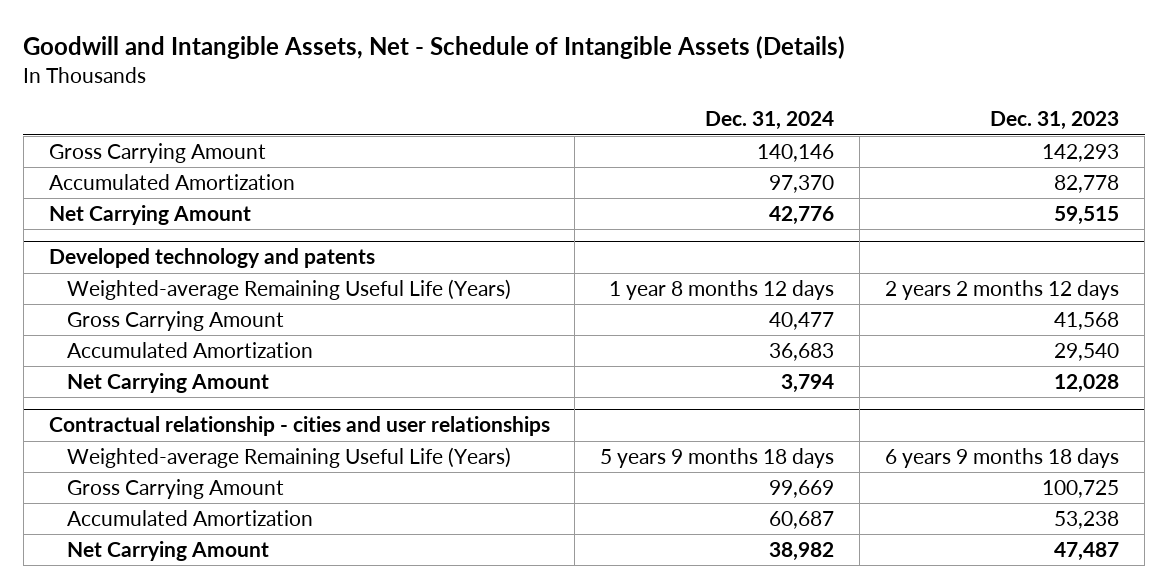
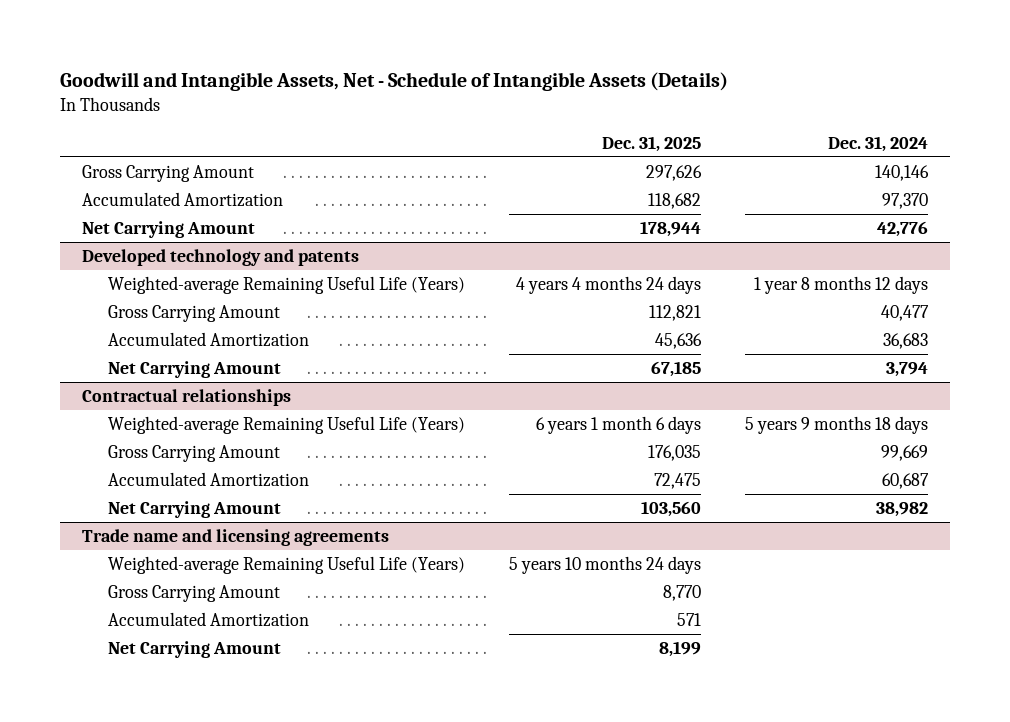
- | Dec. 31, 2024 | Dec. 31, 2023
+ | Dec. 31, 2025 | Dec. 31, 2024
- Contractual relationship - cities and user relationships
+ Contractual relationships
+ Trade name and licensing agreements
+ Weighted-average Remaining Useful Life (Years) | 5 years 10 months 24 days |
+ Gross Carrying Amount | 8,770 |
+ Accumulated Amortization | 571 |
+ Net Carrying Amount | 8,199 |

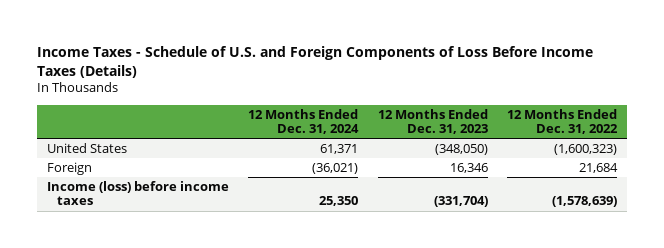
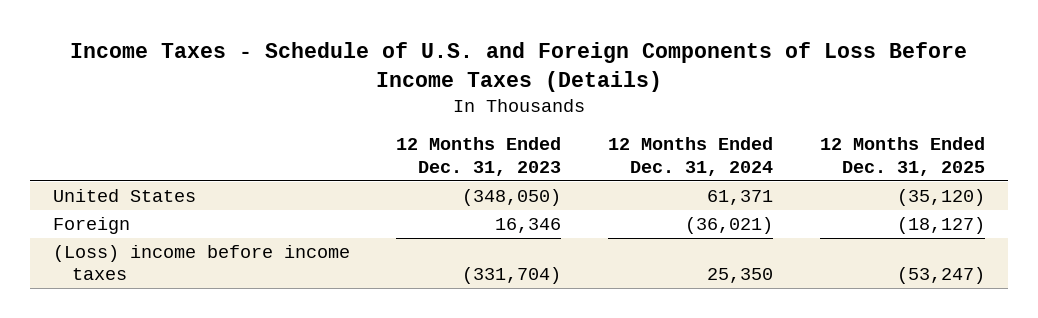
- | 12 Months Ended Dec. 31, 2024 | 12 Months Ended Dec. 31, 2023 | 12 Months Ended Dec. 31, 2022
+ | 12 Months Ended Dec. 31, 2023 | 12 Months Ended Dec. 31, 2024 | 12 Months Ended Dec. 31, 2025
- Income (loss) before income taxes | 25,350 | (331,704) | (1,578,639)
+ (Loss) income before income taxes | (331,704) | 25,350 | (53,247)

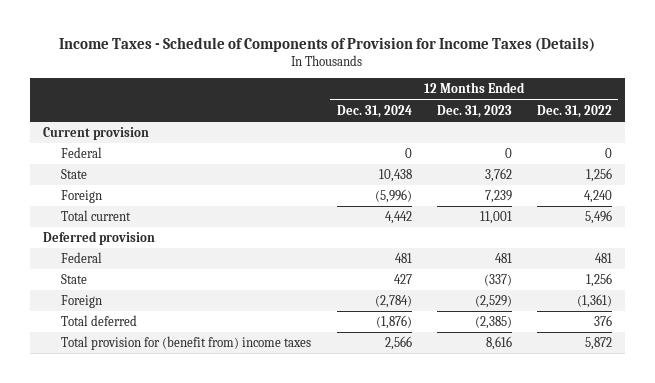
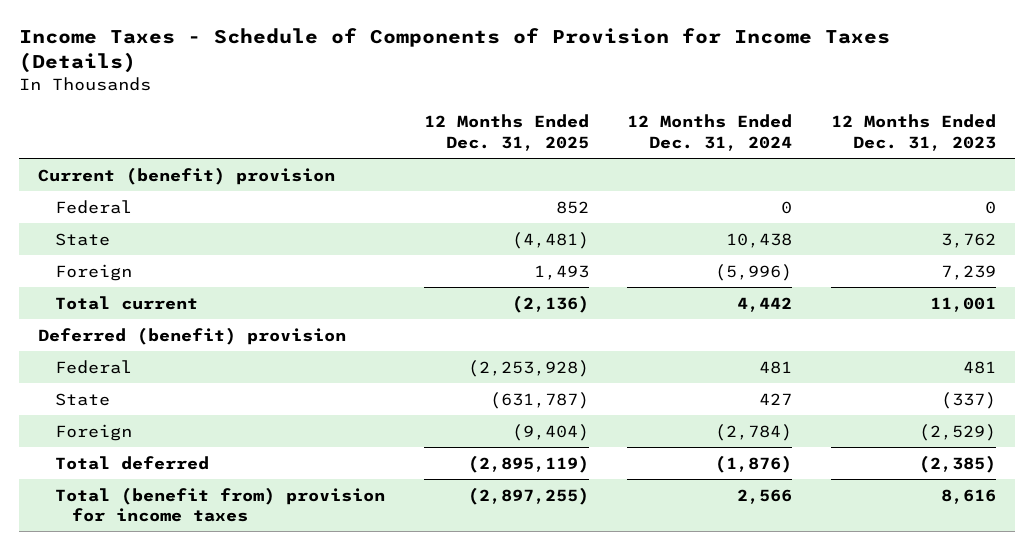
- | 12 Months Ended Dec. 31, 2024 | 12 Months Ended Dec. 31, 2023 | 12 Months Ended Dec. 31, 2022
+ | 12 Months Ended Dec. 31, 2025 | 12 Months Ended Dec. 31, 2024 | 12 Months Ended Dec. 31, 2023
- Current provision
+ Current (benefit) provision
- Deferred provision
+ Deferred (benefit) provision
- Total provision for (benefit from) income taxes | 2,566 | 8,616 | 5,872
+ Total (benefit from) provision for income taxes | (2,897,255) | 2,566 | 8,616

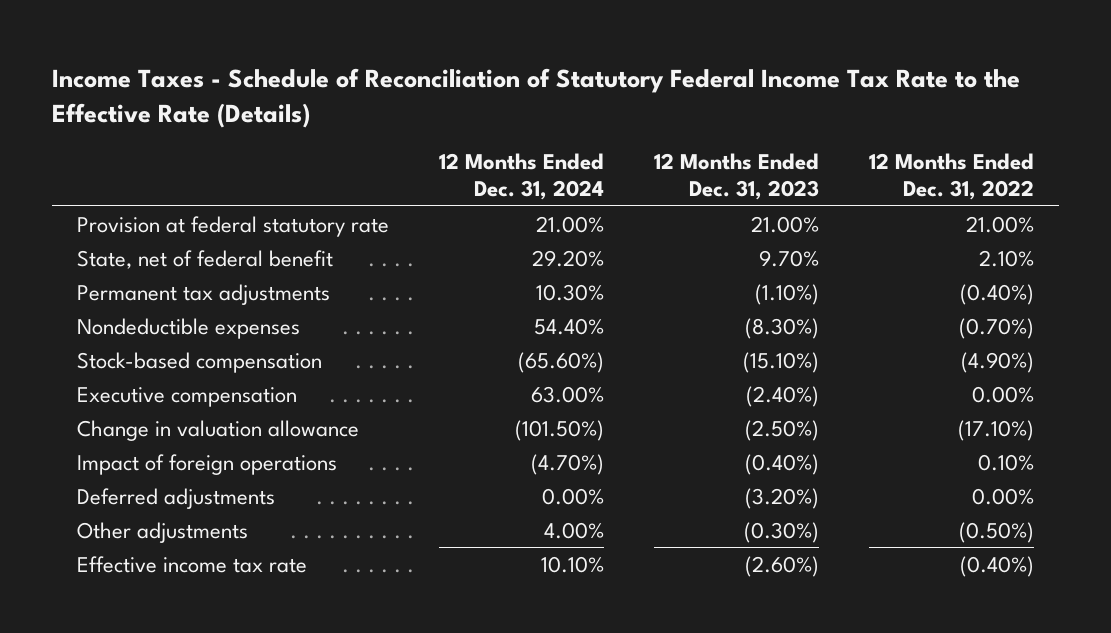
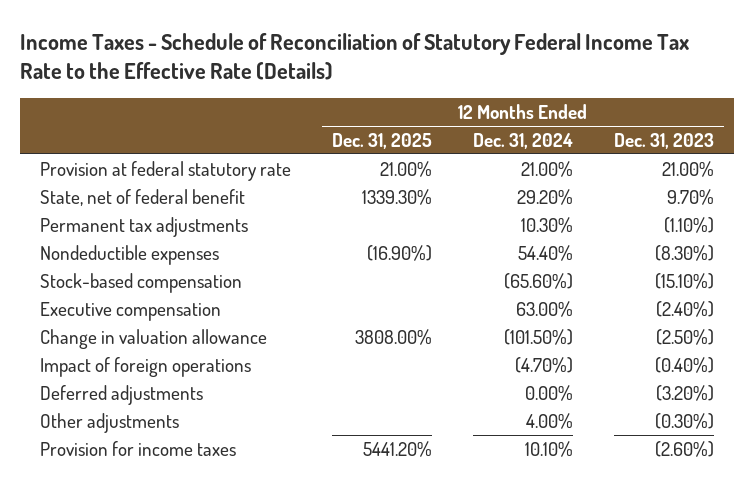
- | 12 Months Ended Dec. 31, 2024 | 12 Months Ended Dec. 31, 2023 | 12 Months Ended Dec. 31, 2022
+ | 12 Months Ended Dec. 31, 2025 | 12 Months Ended Dec. 31, 2024 | 12 Months Ended Dec. 31, 2023
- Effective income tax rate | 10.10% | (2.60%) | (0.40%)
+ Provision for income taxes | 5441.20% | 10.10% | (2.60%)

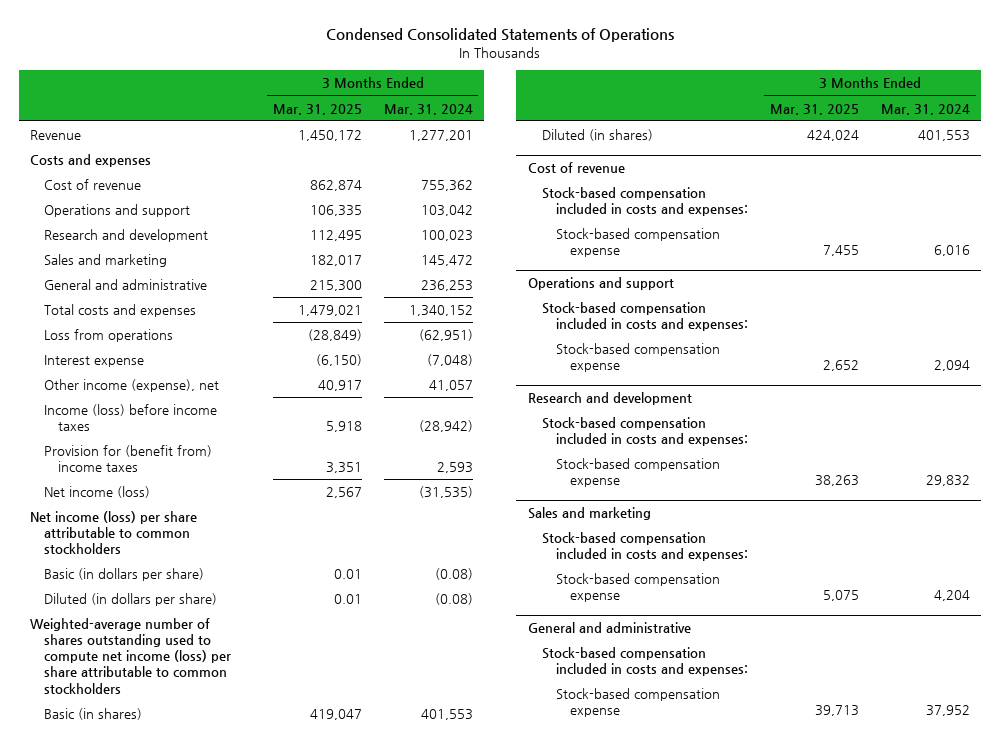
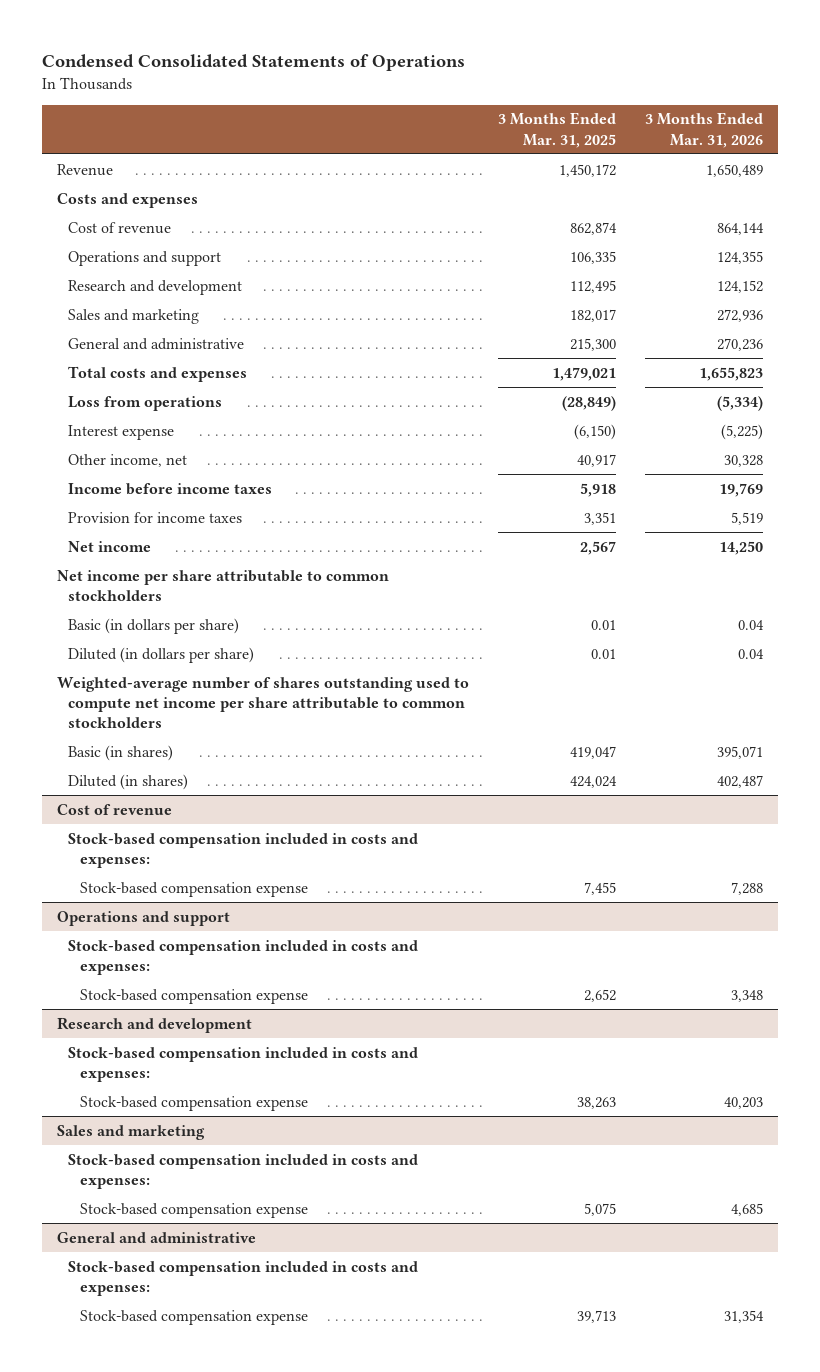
- | 3 Months Ended Mar. 31, 2025 | 3 Months Ended Mar. 31, 2024
+ | 3 Months Ended Mar. 31, 2025 | 3 Months Ended Mar. 31, 2026
- Other income (expense), net | 40,917 | 41,057
- Income (loss) before income taxes | 5,918 | (28,942)
- Provision for (benefit from) income taxes | 3,351 | 2,593
- Net income (loss) | 2,567 | (31,535)
- Net income (loss) per share attributable to common stockholders
+ Other income, net | 40,917 | 30,328
+ Income before income taxes | 5,918 | 19,769
+ Provision for income taxes | 3,351 | 5,519
+ Net income | 2,567 | 14,250
+ Net income per share attributable to common stockholders
- Weighted-average number of shares outstanding used to compute net income (loss) per share attributable to common stockholders
+ Weighted-average number of shares outstanding used to compute net income per share attributable to common stockholders

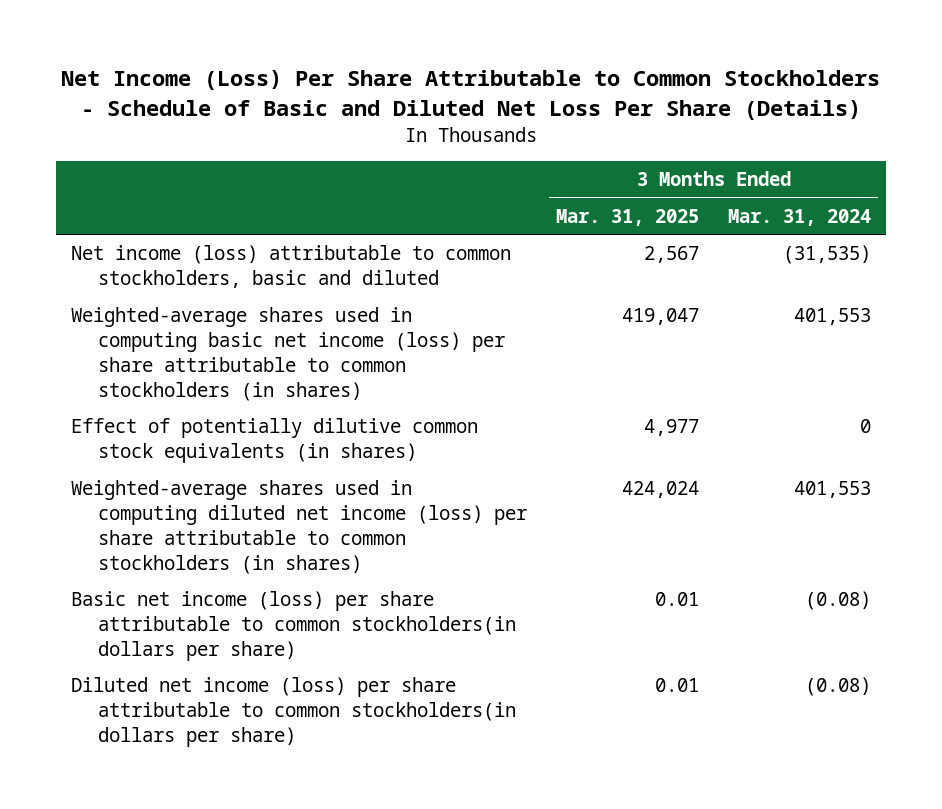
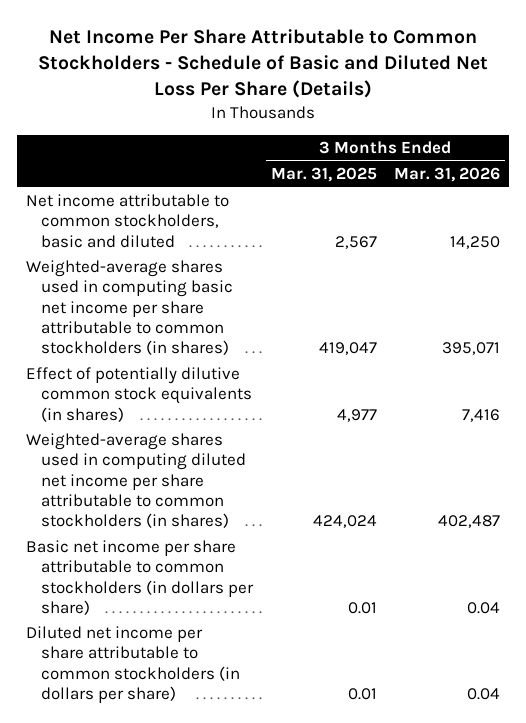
- Net Income (Loss) Per Share Attributable to Common Stockholders - Schedule of Basic and Diluted Net Loss Per Share (Details)
+ Net Income Per Share Attributable to Common Stockholders - Schedule of Basic and Diluted Net Loss Per Share (Details)
- | 3 Months Ended Mar. 31, 2025 | 3 Months Ended Mar. 31, 2024
+ | 3 Months Ended Mar. 31, 2025 | 3 Months Ended Mar. 31, 2026
- Net income (loss) attributable to common stockholders, basic and diluted | 2,567 | (31,535)
- Weighted-average shares used in computing basic net income (loss) per share attributable to common stockholders (in shares) | 419,047 | 401,553
+ Net income attributable to common stockholders, basic and diluted | 2,567 | 14,250
+ Weighted-average shares used in computing basic net income per share attributable to common stockholders (in shares) | 419,047 | 395,071
- Weighted-average shares used in computing diluted net income (loss) per share attributable to common stockholders (in shares) | 424,024 | 401,553
- Basic net income (loss) per share attributable to common stockholders(in dollars per share) | 0.01 | (0.08)
- Diluted net income (loss) per share attributable to common stockholders(in dollars per share) | 0.01 | (0.08)
+ Weighted-average shares used in computing diluted net income per share attributable to common stockholders (in shares) | 424,024 | 402,487
+ Basic net income per share attributable to common stockholders (in dollars per share) | 0.01 | 0.04
+ Diluted net income per share attributable to common stockholders (in dollars per share) | 0.01 | 0.04

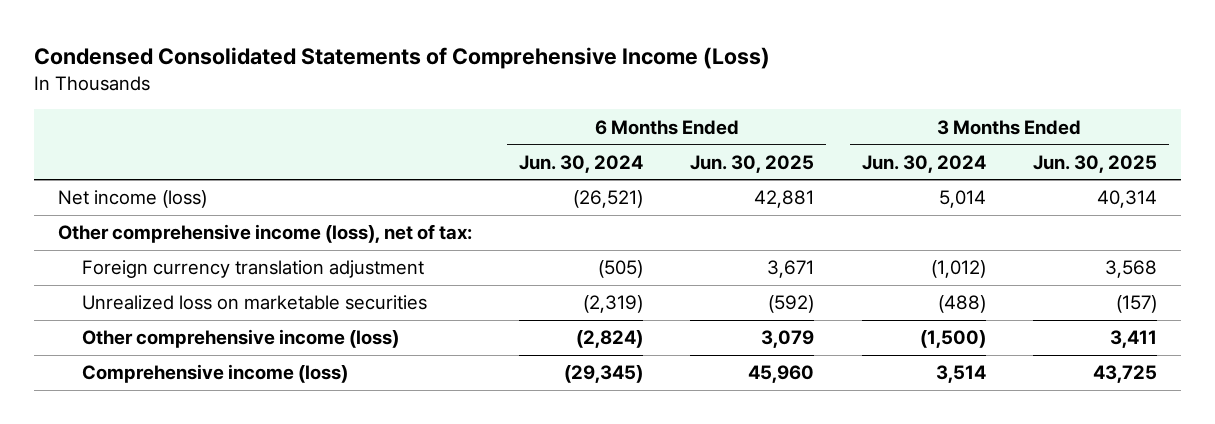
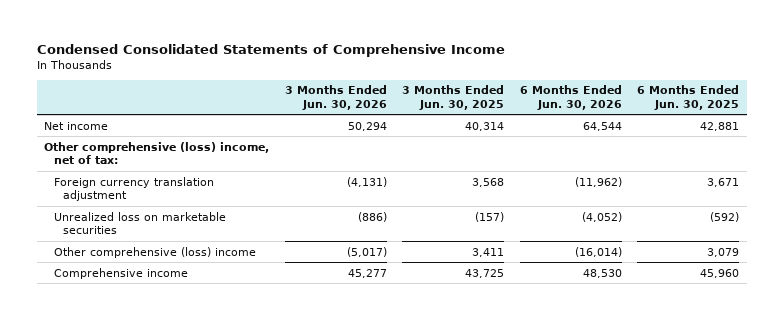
- Condensed Consolidated Statements of Comprehensive Income (Loss)
+ Condensed Consolidated Statements of Comprehensive Income
- | 6 Months Ended Jun. 30, 2024 | 6 Months Ended Jun. 30, 2025 | 3 Months Ended Jun. 30, 2024 | 3 Months Ended Jun. 30, 2025
+ | 3 Months Ended Jun. 30, 2026 | 3 Months Ended Jun. 30, 2025 | 6 Months Ended Jun. 30, 2026 | 6 Months Ended Jun. 30, 2025
- Net income (loss) | (26,521) | 42,881 | 5,014 | 40,314
- Other comprehensive income (loss), net of tax:
+ Net income | 50,294 | 40,314 | 64,544 | 42,881
+ Other comprehensive (loss) income, net of tax:
- Other comprehensive income (loss) | (2,824) | 3,079 | (1,500) | 3,411
- Comprehensive income (loss) | (29,345) | 45,960 | 3,514 | 43,725
+ Other comprehensive (loss) income | (5,017) | 3,411 | (16,014) | 3,079
+ Comprehensive income | 45,277 | 43,725 | 48,530 | 45,960

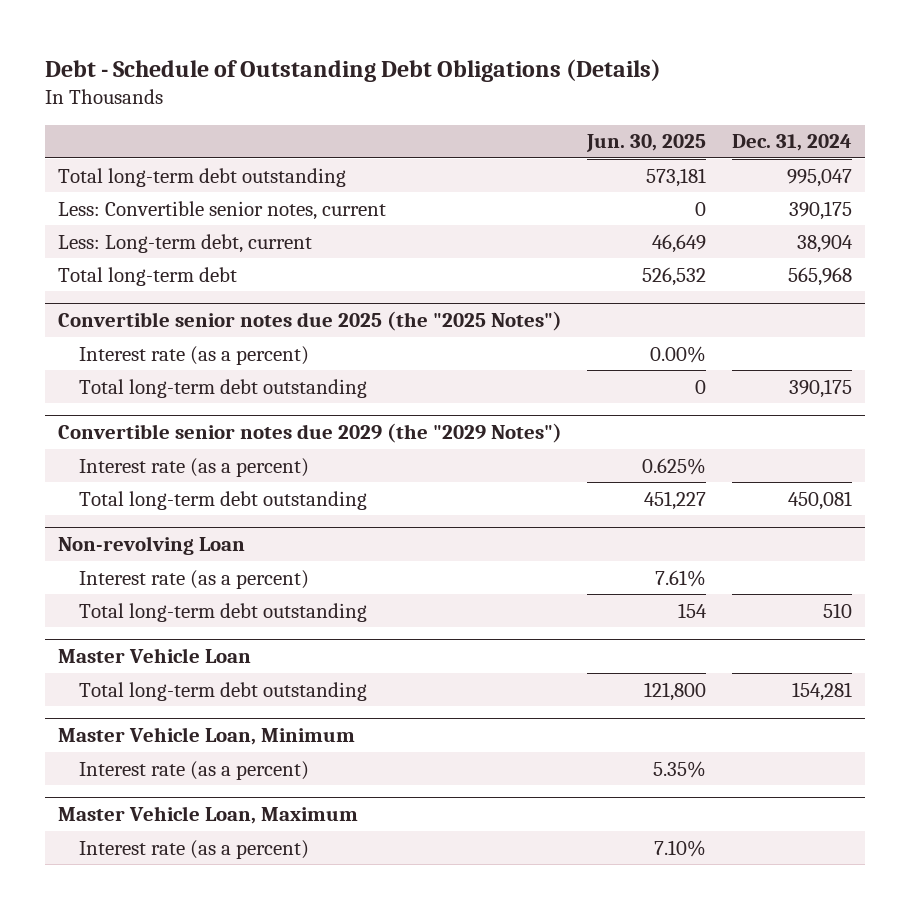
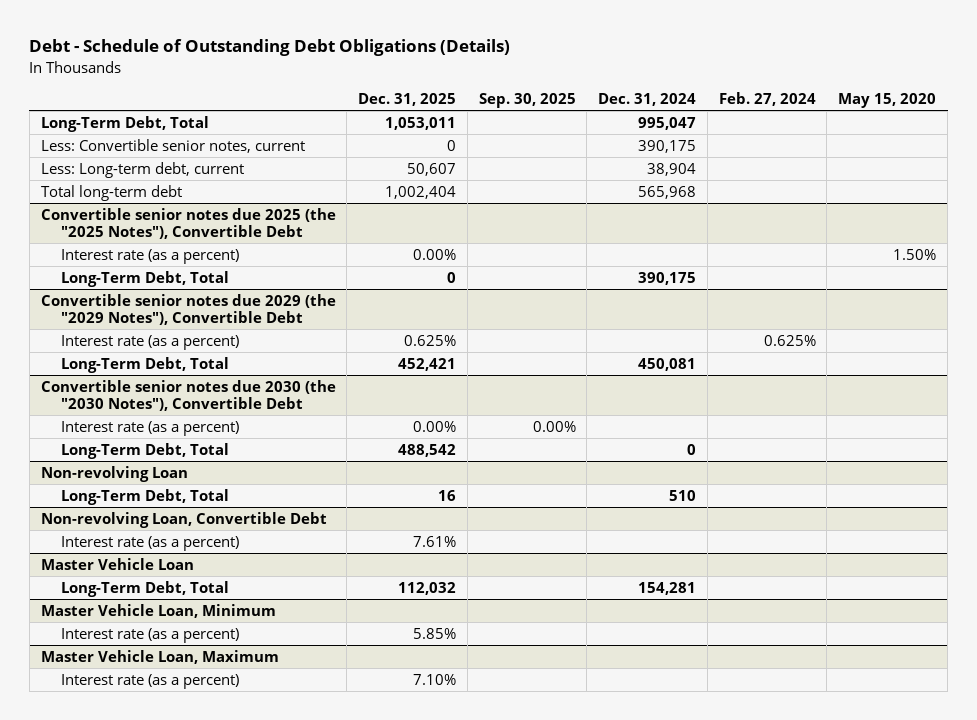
- | Jun. 30, 2025 | Dec. 31, 2024
+ | Dec. 31, 2025 | Sep. 30, 2025 | Dec. 31, 2024 | Feb. 27, 2024 | May 15, 2020
- Total long-term debt outstanding | 573,181 | 995,047
+ Long-Term Debt, Total | 1,053,011 | | 995,047 | |
- Convertible senior notes due 2025 (the "2025 Notes")
+ Convertible senior notes due 2025 (the "2025 Notes"), Convertible Debt
- Total long-term debt outstanding | 0 | 390,175
- Convertible senior notes due 2029 (the "2029 Notes")
+ Long-Term Debt, Total | 0 | | 390,175 | |
+ Convertible senior notes due 2029 (the "2029 Notes"), Convertible Debt
- Total long-term debt outstanding | 451,227 | 450,081
+ Long-Term Debt, Total | 452,421 | | 450,081 | |
+ Convertible senior notes due 2030 (the "2030 Notes"), Convertible Debt
+ Interest rate (as a percent) | 0.00% | 0.00% | | |
+ Long-Term Debt, Total | 488,542 | | 0 | |
@ Non-revolving Loan
+ Long-Term Debt, Total | 16 | | 510 | |
+ Non-revolving Loan, Convertible Debt
@ Non-revolving Loan
- Total long-term debt outstanding | 154 | 510
@ Master Vehicle Loan
- Total long-term debt outstanding | 121,800 | 154,281
+ Long-Term Debt, Total | 112,032 | | 154,281 | |

